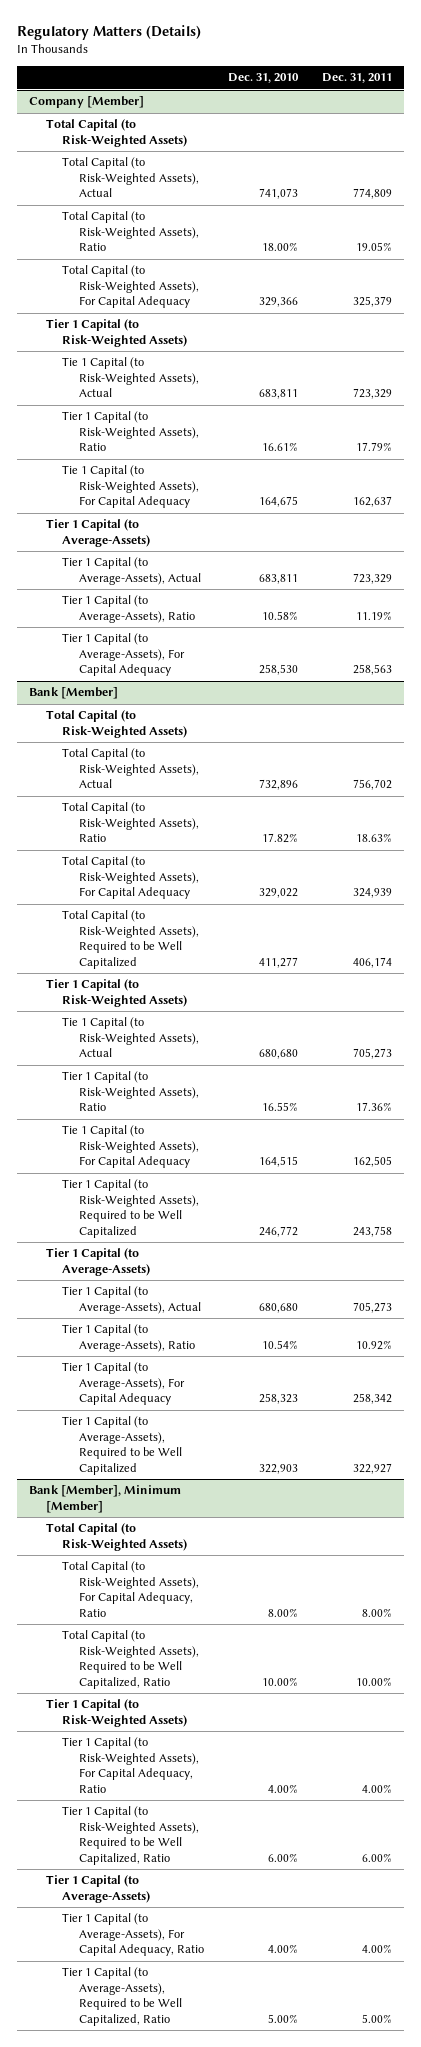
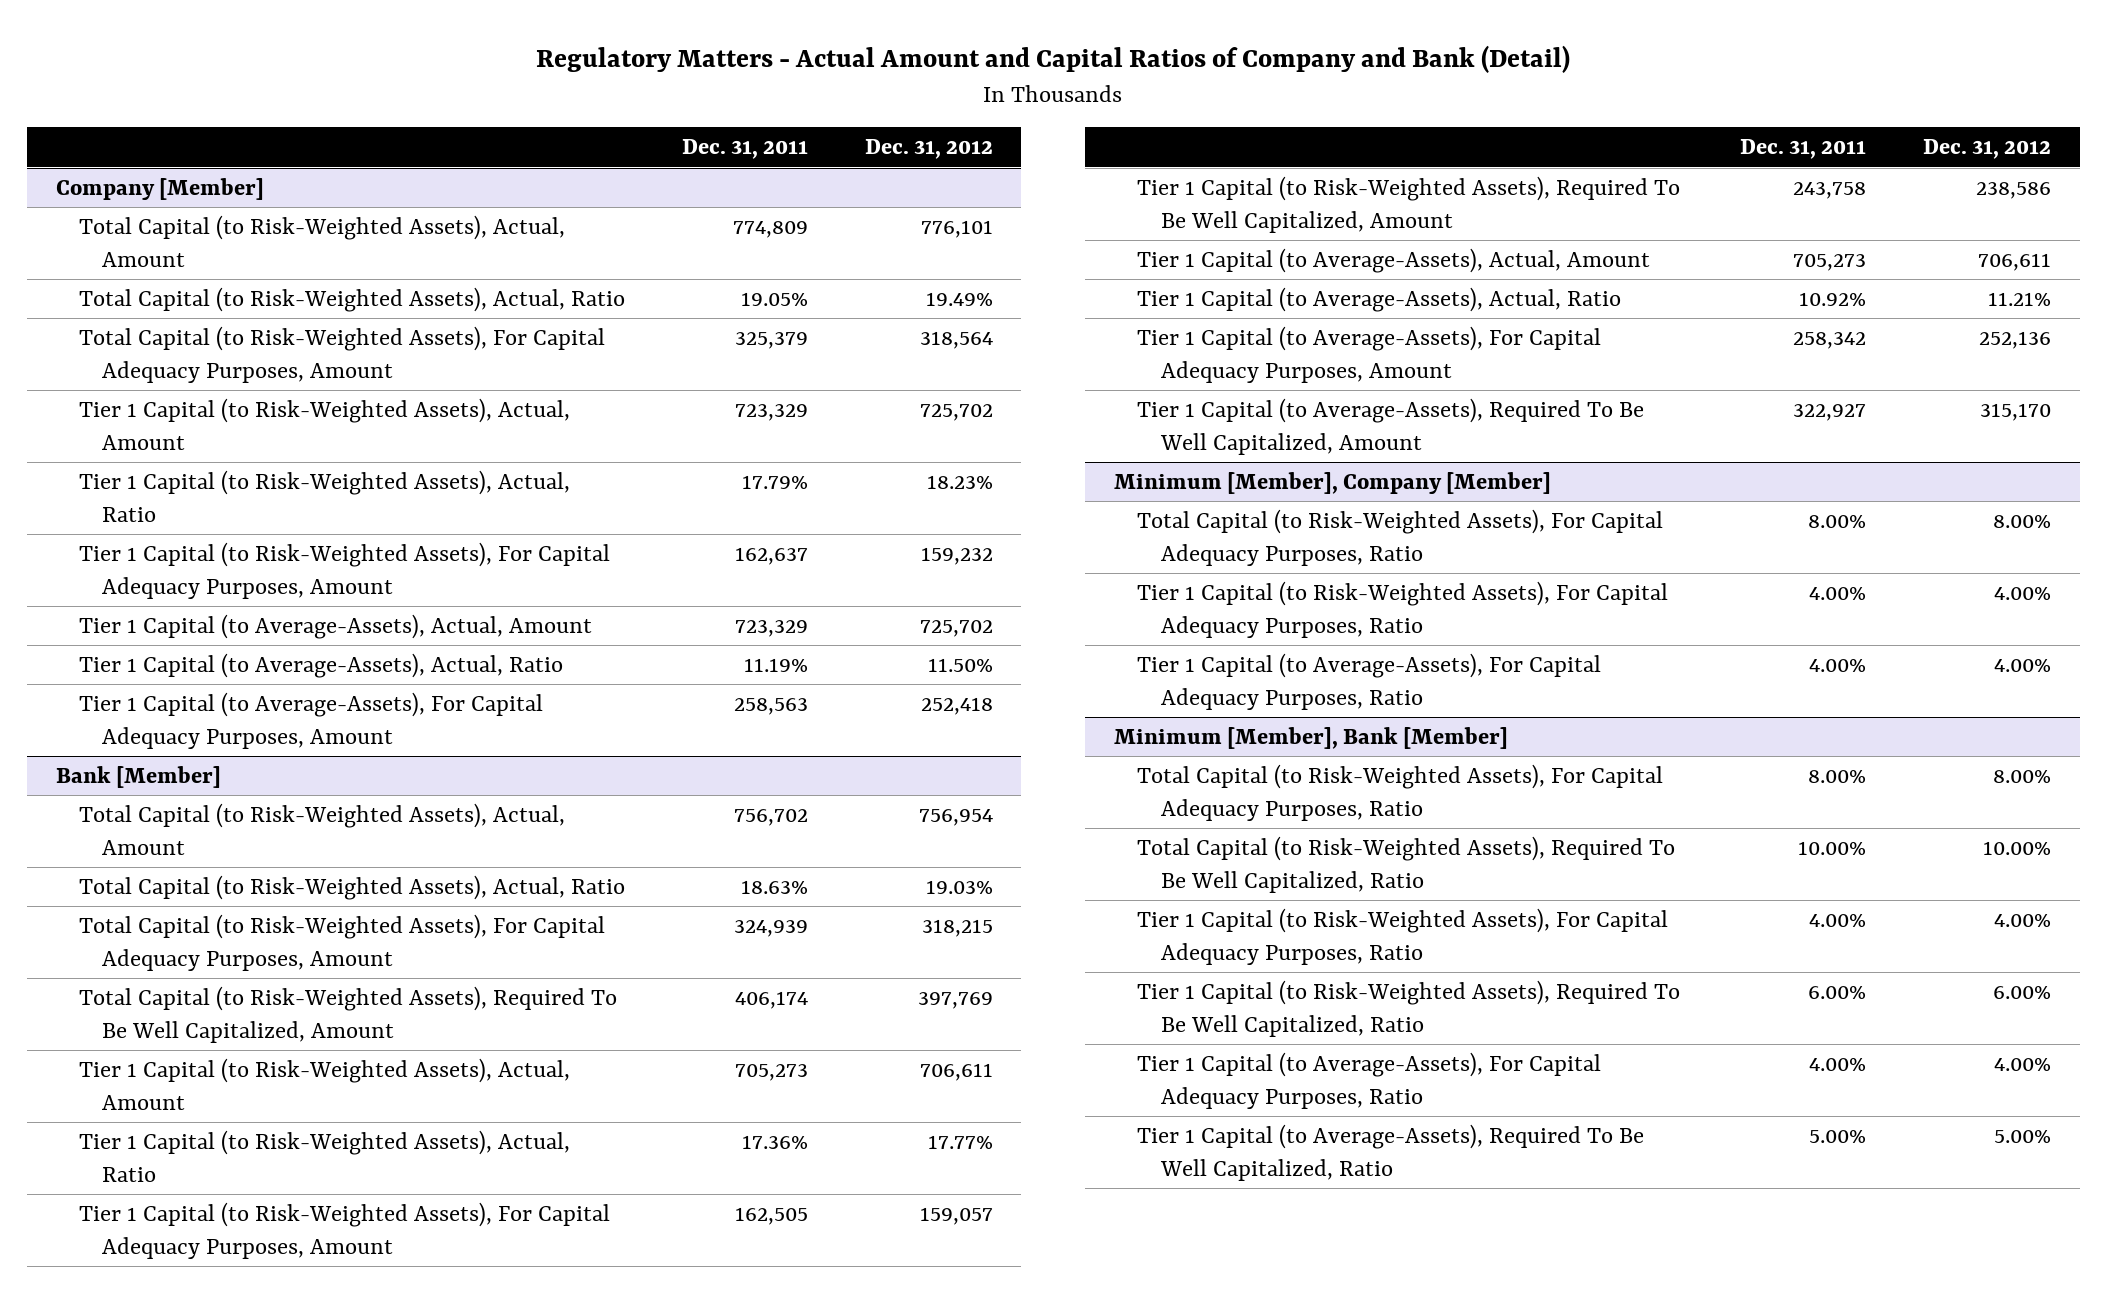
- Regulatory Matters (Details)
+ Regulatory Matters - Actual Amount and Capital Ratios of Company and Bank (Detail)
- | Dec. 31, 2010 | Dec. 31, 2011
+ | Dec. 31, 2011 | Dec. 31, 2012
@ Company [Member]
- Total Capital (to Risk-Weighted Assets)
- Total Capital (to Risk-Weighted Assets), Actual | 741,073 | 774,809
- Total Capital (to Risk-Weighted Assets), Ratio | 18.00% | 19.05%
- Total Capital (to Risk-Weighted Assets), For Capital Adequacy | 329,366 | 325,379
- Tier 1 Capital (to Risk-Weighted Assets)
- Tie 1 Capital (to Risk-Weighted Assets), Actual | 683,811 | 723,329
- Tier 1 Capital (to Risk-Weighted Assets), Ratio | 16.61% | 17.79%
- Tie 1 Capital (to Risk-Weighted Assets), For Capital Adequacy | 164,675 | 162,637
- Tier 1 Capital (to Average-Assets)
- Tier 1 Capital (to Average-Assets), Actual | 683,811 | 723,329
- Tier 1 Capital (to Average-Assets), Ratio | 10.58% | 11.19%
- Tier 1 Capital (to Average-Assets), For Capital Adequacy | 258,530 | 258,563
+ Total Capital (to Risk-Weighted Assets), Actual, Amount | 774,809 | 776,101
+ Total Capital (to Risk-Weighted Assets), Actual, Ratio | 19.05% | 19.49%
+ Total Capital (to Risk-Weighted Assets), For Capital Adequacy Purposes, Amount | 325,379 | 318,564
+ Tier 1 Capital (to Risk-Weighted Assets), Actual, Amount | 723,329 | 725,702
+ Tier 1 Capital (to Risk-Weighted Assets), Actual, Ratio | 17.79% | 18.23%
+ Tier 1 Capital (to Risk-Weighted Assets), For Capital Adequacy Purposes, Amount | 162,637 | 159,232
+ Tier 1 Capital (to Average-Assets), Actual, Amount | 723,329 | 725,702
+ Tier 1 Capital (to Average-Assets), Actual, Ratio | 11.19% | 11.50%
+ Tier 1 Capital (to Average-Assets), For Capital Adequacy Purposes, Amount | 258,563 | 252,418
@ Bank [Member]
- Total Capital (to Risk-Weighted Assets)
- Total Capital (to Risk-Weighted Assets), Actual | 732,896 | 756,702
- Total Capital (to Risk-Weighted Assets), Ratio | 17.82% | 18.63%
- Total Capital (to Risk-Weighted Assets), For Capital Adequacy | 329,022 | 324,939
- Total Capital (to Risk-Weighted Assets), Required to be Well Capitalized | 411,277 | 406,174
- Tier 1 Capital (to Risk-Weighted Assets)
- Tie 1 Capital (to Risk-Weighted Assets), Actual | 680,680 | 705,273
- Tier 1 Capital (to Risk-Weighted Assets), Ratio | 16.55% | 17.36%
- Tie 1 Capital (to Risk-Weighted Assets), For Capital Adequacy | 164,515 | 162,505
- Tier 1 Capital (to Risk-Weighted Assets), Required to be Well Capitalized | 246,772 | 243,758
- Tier 1 Capital (to Average-Assets)
- Tier 1 Capital (to Average-Assets), Actual | 680,680 | 705,273
- Tier 1 Capital (to Average-Assets), Ratio | 10.54% | 10.92%
- Tier 1 Capital (to Average-Assets), For Capital Adequacy | 258,323 | 258,342
- Tier 1 Capital (to Average-Assets), Required to be Well Capitalized | 322,903 | 322,927
- Bank [Member], Minimum [Member]
- Total Capital (to Risk-Weighted Assets)
- Total Capital (to Risk-Weighted Assets), For Capital Adequacy, Ratio | 8.00% | 8.00%
- Total Capital (to Risk-Weighted Assets), Required to be Well Capitalized, Ratio | 10.00% | 10.00%
- Tier 1 Capital (to Risk-Weighted Assets)
- Tier 1 Capital (to Risk-Weighted Assets), For Capital Adequacy, Ratio | 4.00% | 4.00%
- Tier 1 Capital (to Risk-Weighted Assets), Required to be Well Capitalized, Ratio | 6.00% | 6.00%
- Tier 1 Capital (to Average-Assets)
- Tier 1 Capital (to Average-Assets), For Capital Adequacy, Ratio | 4.00% | 4.00%
- Tier 1 Capital (to Average-Assets), Required to be Well Capitalized, Ratio | 5.00% | 5.00%
@ Bank [Member]
+ Total Capital (to Risk-Weighted Assets), Actual, Amount | 756,702 | 756,954
+ Total Capital (to Risk-Weighted Assets), Actual, Ratio | 18.63% | 19.03%
+ Total Capital (to Risk-Weighted Assets), For Capital Adequacy Purposes, Amount | 324,939 | 318,215
+ Total Capital (to Risk-Weighted Assets), Required To Be Well Capitalized, Amount | 406,174 | 397,769
+ Tier 1 Capital (to Risk-Weighted Assets), Actual, Amount | 705,273 | 706,611
+ Tier 1 Capital (to Risk-Weighted Assets), Actual, Ratio | 17.36% | 17.77%
+ Tier 1 Capital (to Risk-Weighted Assets), For Capital Adequacy Purposes, Amount | 162,505 | 159,057
+ Tier 1 Capital (to Risk-Weighted Assets), Required To Be Well Capitalized, Amount | 243,758 | 238,586
+ Tier 1 Capital (to Average-Assets), Actual, Amount | 705,273 | 706,611
+ Tier 1 Capital (to Average-Assets), Actual, Ratio | 10.92% | 11.21%
+ Tier 1 Capital (to Average-Assets), For Capital Adequacy Purposes, Amount | 258,342 | 252,136
+ Tier 1 Capital (to Average-Assets), Required To Be Well Capitalized, Amount | 322,927 | 315,170
+ Minimum [Member], Company [Member]
+ Total Capital (to Risk-Weighted Assets), For Capital Adequacy Purposes, Ratio | 8.00% | 8.00%
+ Tier 1 Capital (to Risk-Weighted Assets), For Capital Adequacy Purposes, Ratio | 4.00% | 4.00%
+ Tier 1 Capital (to Average-Assets), For Capital Adequacy Purposes, Ratio | 4.00% | 4.00%
+ Minimum [Member], Bank [Member]
+ Total Capital (to Risk-Weighted Assets), For Capital Adequacy Purposes, Ratio | 8.00% | 8.00%
+ Total Capital (to Risk-Weighted Assets), Required To Be Well Capitalized, Ratio | 10.00% | 10.00%
+ Tier 1 Capital (to Risk-Weighted Assets), For Capital Adequacy Purposes, Ratio | 4.00% | 4.00%
+ Tier 1 Capital (to Risk-Weighted Assets), Required To Be Well Capitalized, Ratio | 6.00% | 6.00%
+ Tier 1 Capital (to Average-Assets), For Capital Adequacy Purposes, Ratio | 4.00% | 4.00%
+ Tier 1 Capital (to Average-Assets), Required To Be Well Capitalized, Ratio | 5.00% | 5.00%

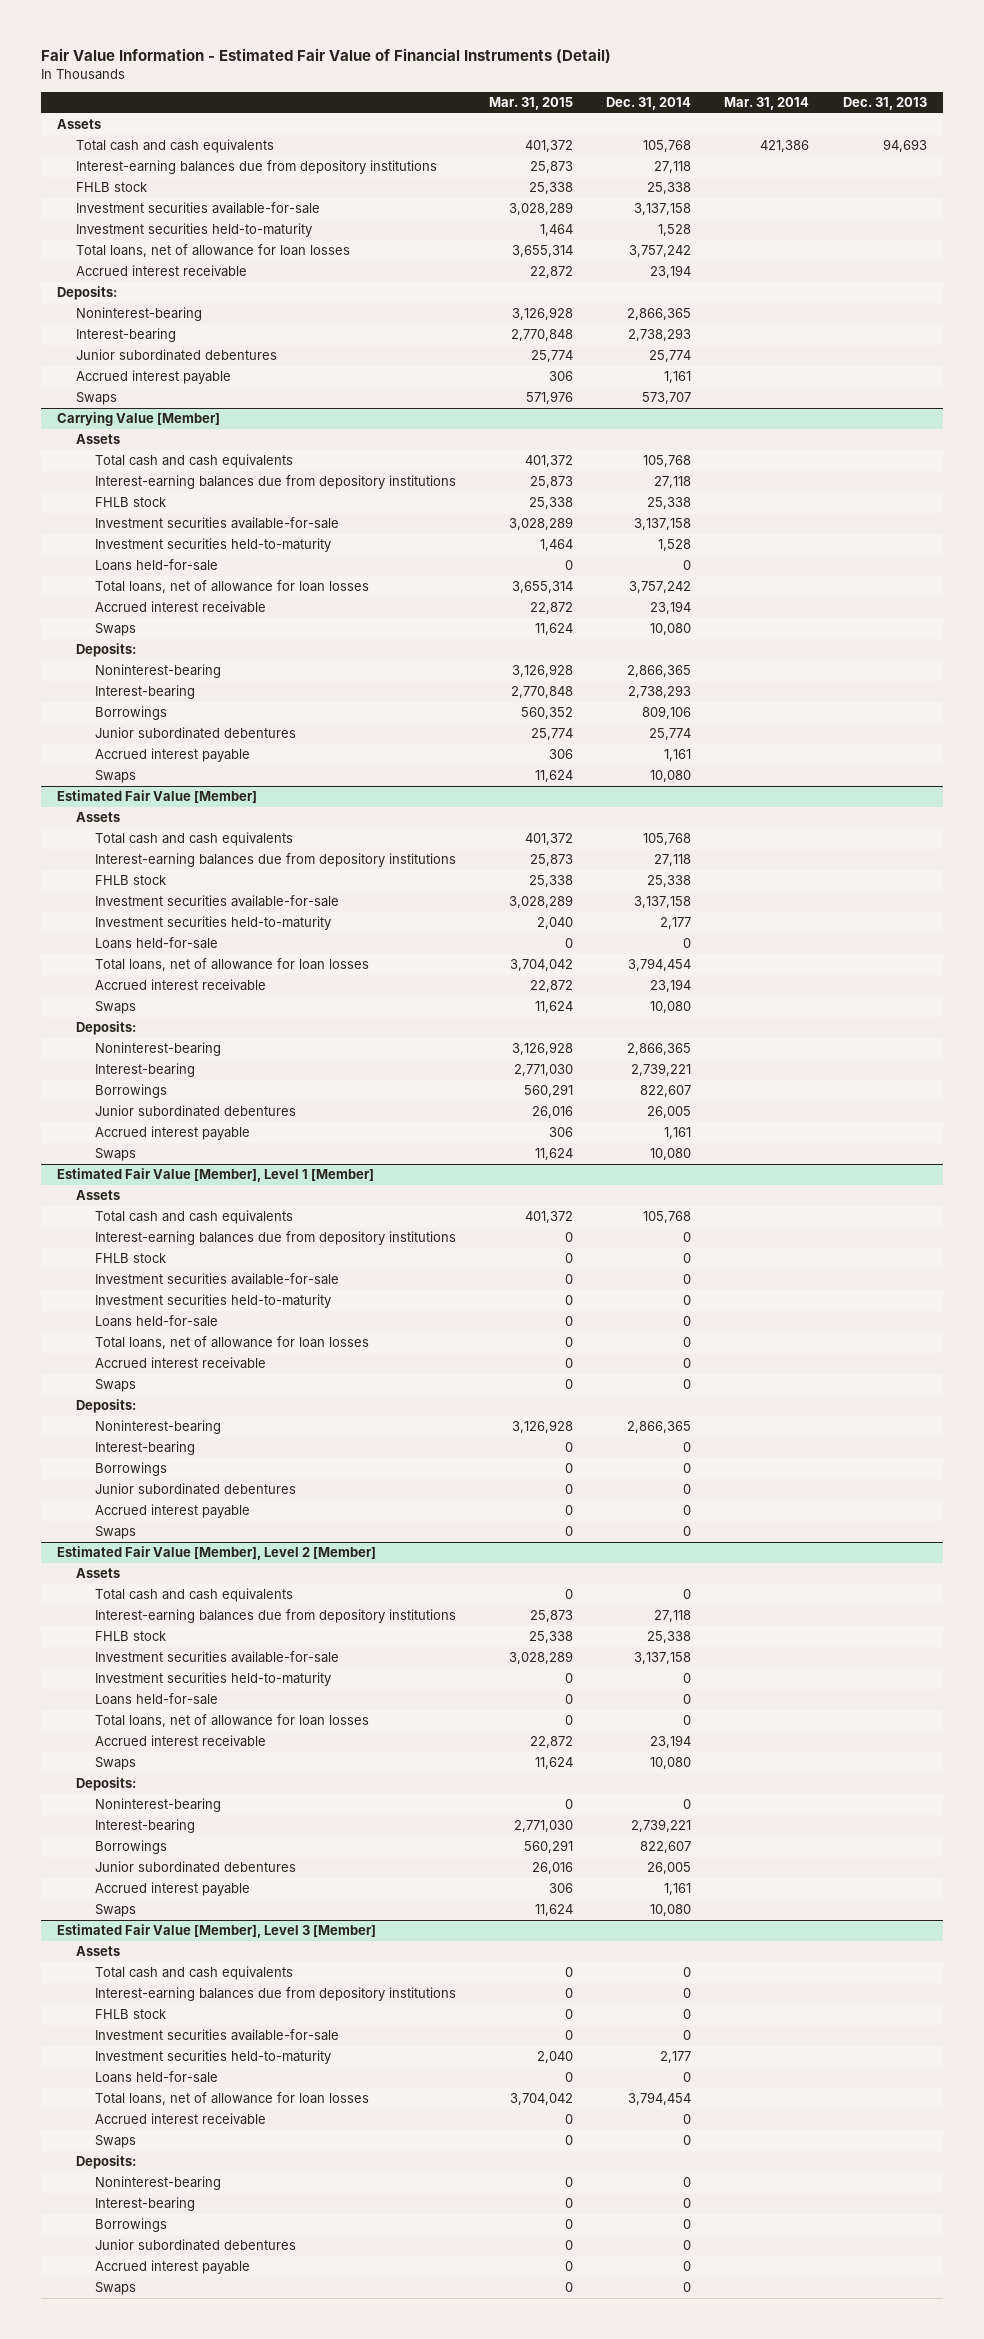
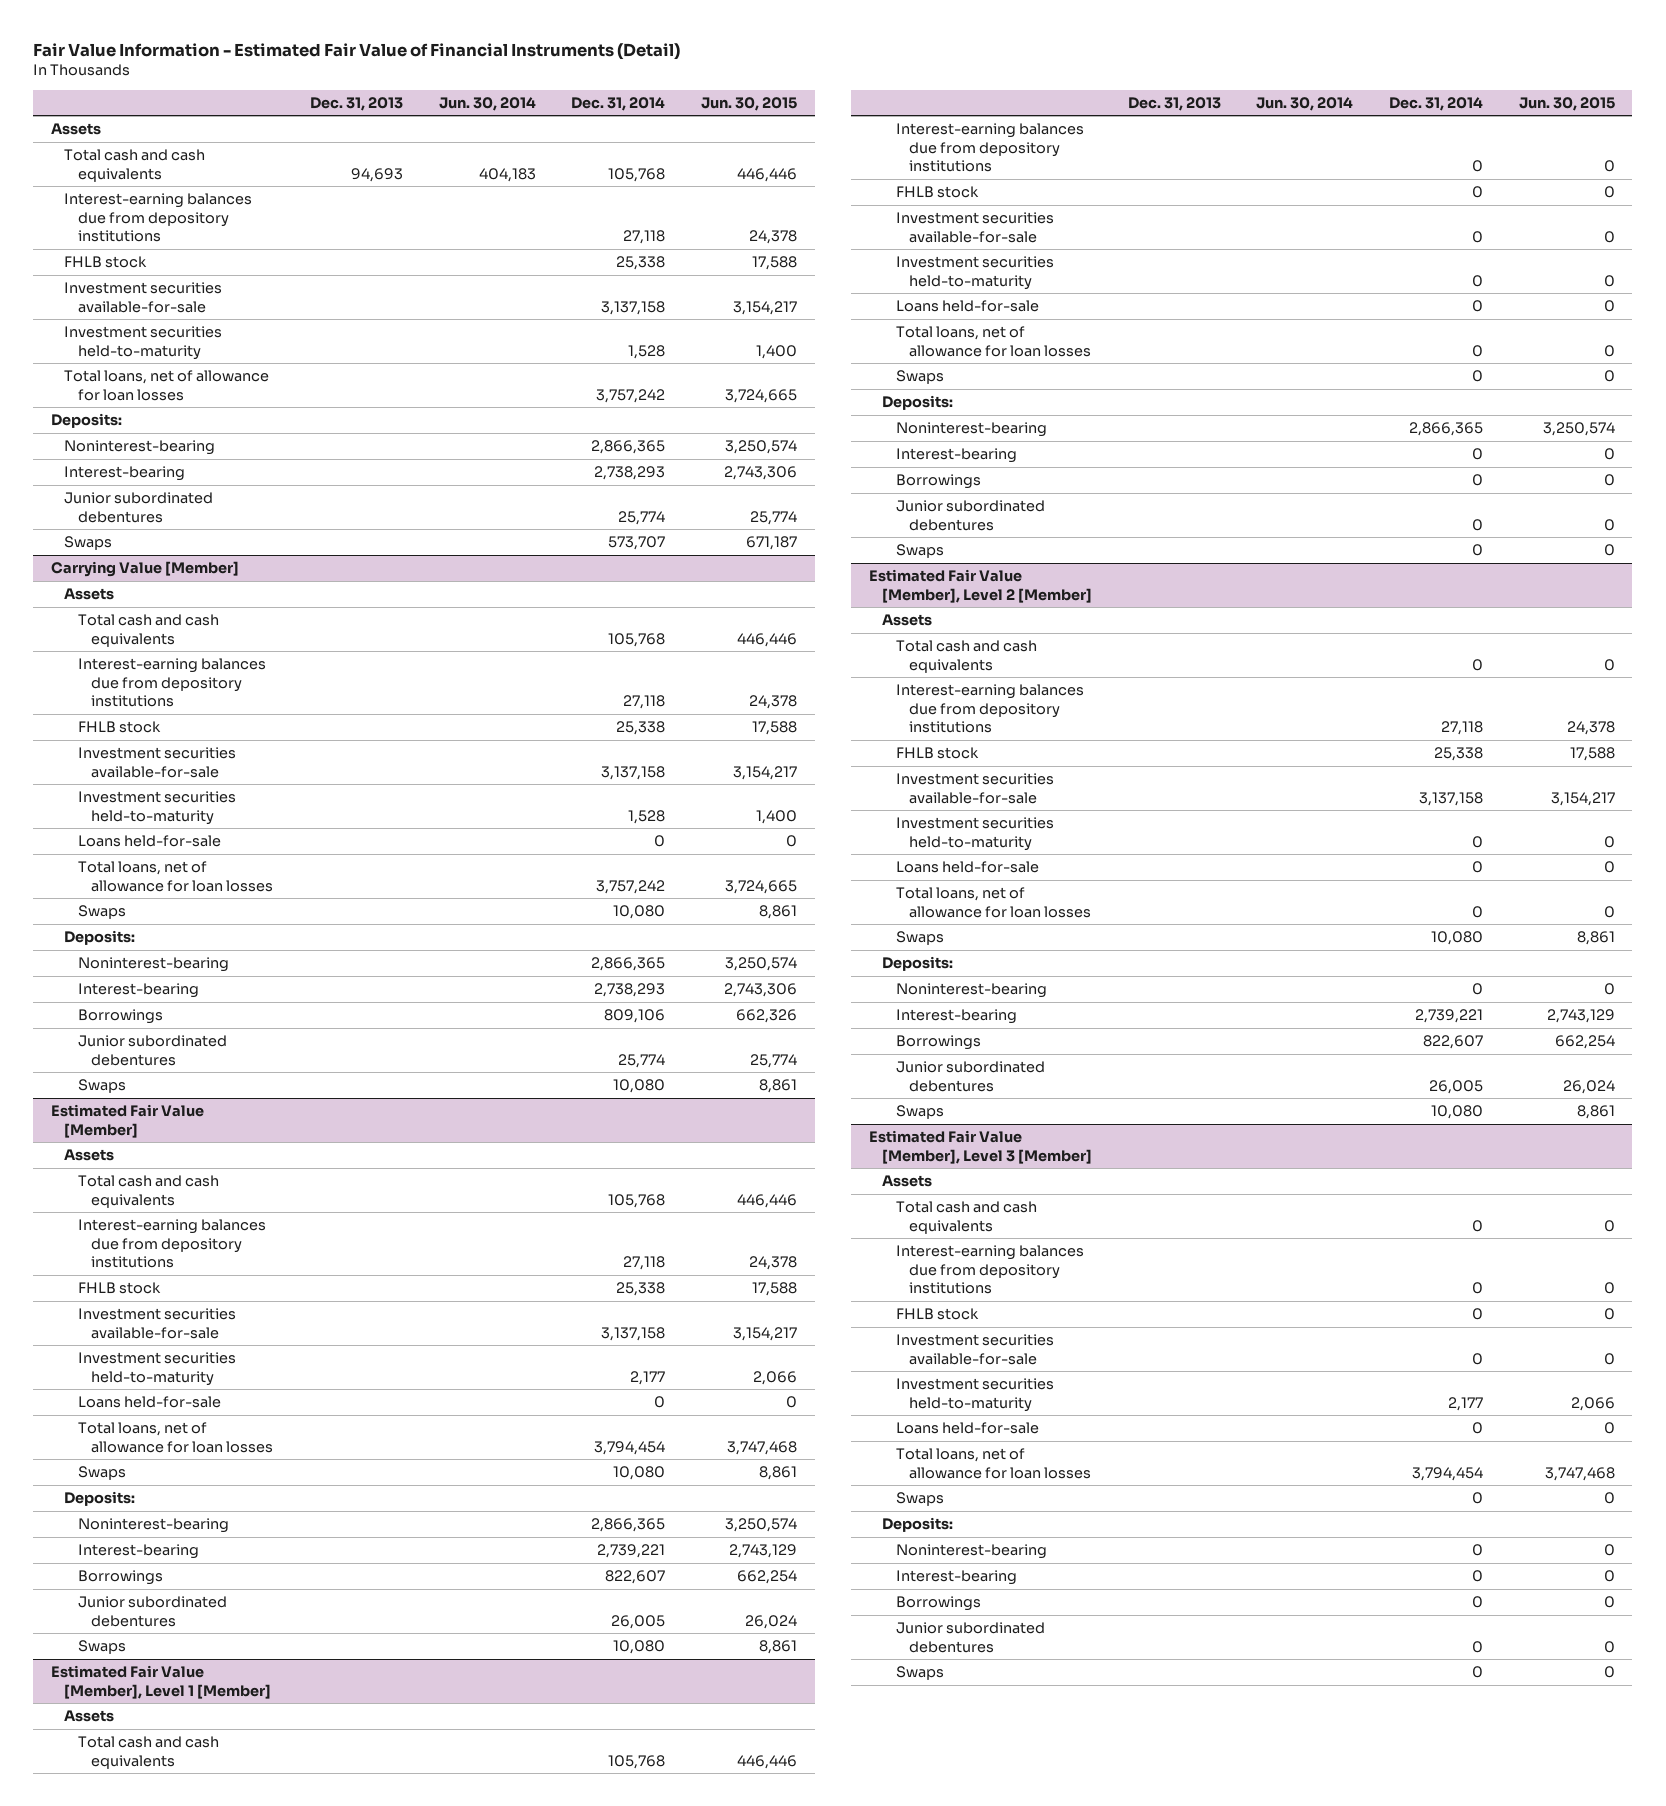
- | Mar. 31, 2015 | Dec. 31, 2014 | Mar. 31, 2014 | Dec. 31, 2013
+ | Dec. 31, 2013 | Jun. 30, 2014 | Dec. 31, 2014 | Jun. 30, 2015
- Accrued interest receivable | 22,872 | 23,194 | |
- Accrued interest payable | 306 | 1,161 | |
@ Carrying Value [Member]
- Accrued interest receivable | 22,872 | 23,194 | |
- Accrued interest payable | 306 | 1,161 | |
@ Estimated Fair Value [Member]
- Accrued interest receivable | 22,872 | 23,194 | |
- Accrued interest payable | 306 | 1,161 | |
@ Estimated Fair Value [Member], Level 1 [Member]
- Accrued interest receivable | 0 | 0 | |
- Accrued interest payable | 0 | 0 | |
@ Estimated Fair Value [Member], Level 2 [Member]
- Accrued interest receivable | 22,872 | 23,194 | |
- Accrued interest payable | 306 | 1,161 | |
@ Estimated Fair Value [Member], Level 3 [Member]
- Accrued interest receivable | 0 | 0 | |
- Accrued interest payable | 0 | 0 | |

